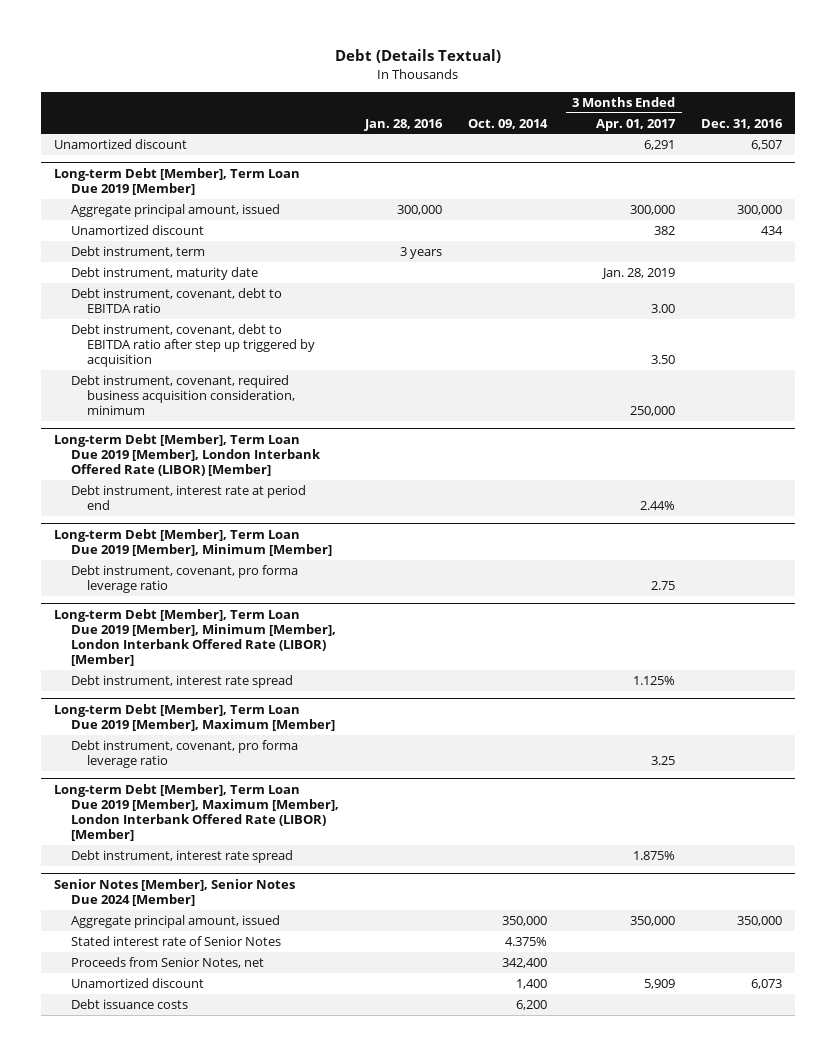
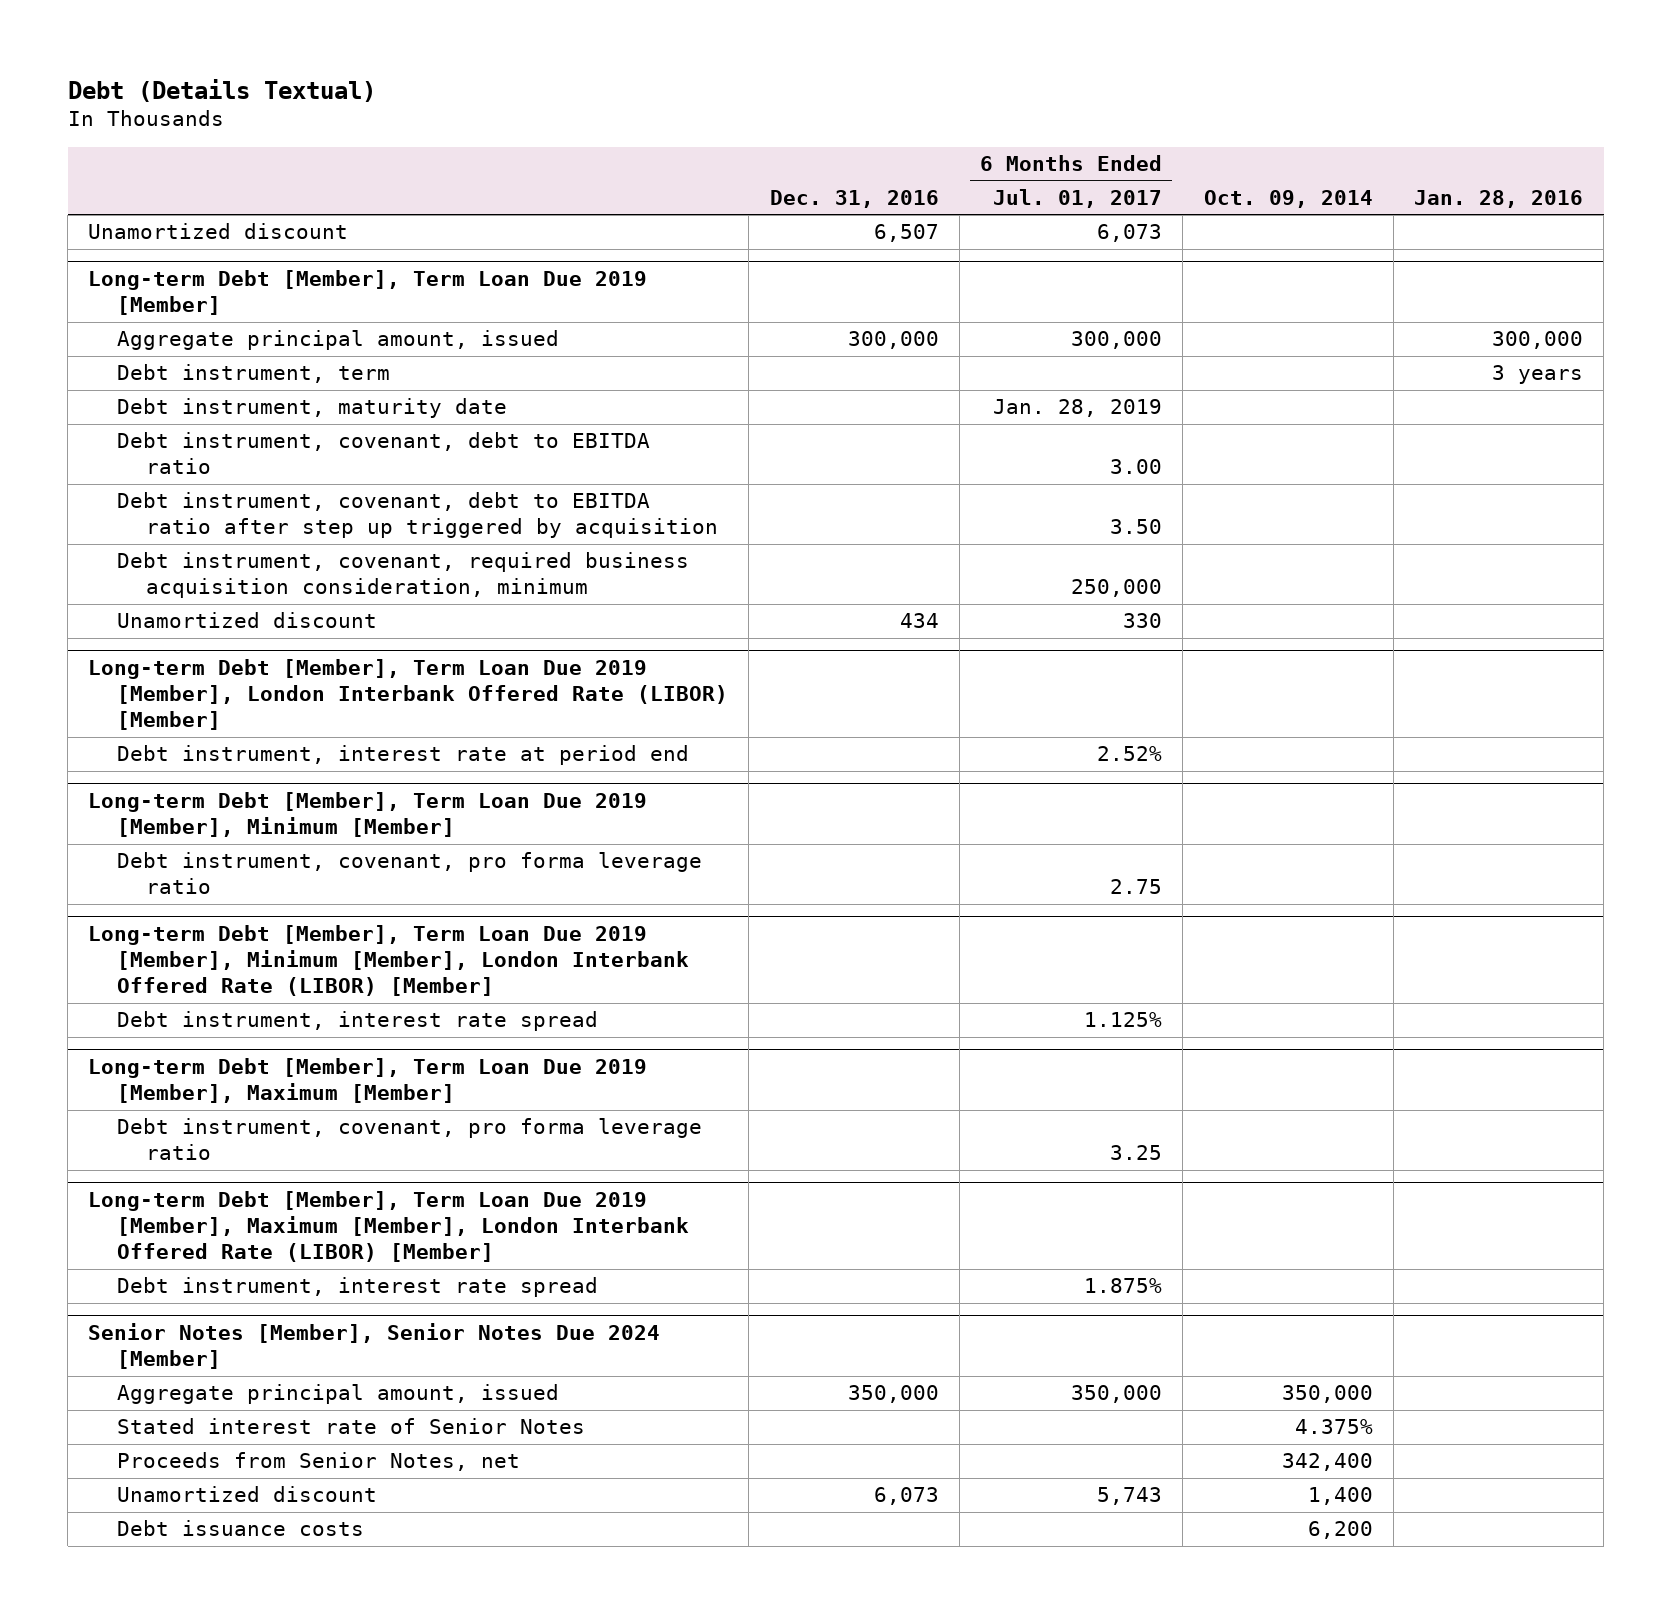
- | Jan. 28, 2016 | Oct. 09, 2014 | 3 Months Ended Apr. 01, 2017 | Dec. 31, 2016
+ | Dec. 31, 2016 | 6 Months Ended Jul. 01, 2017 | Oct. 09, 2014 | Jan. 28, 2016
@ Long-term Debt [Member], Term Loan Due 2019 [Member]
moved down: Unamortized discount | 434 | 330 | |

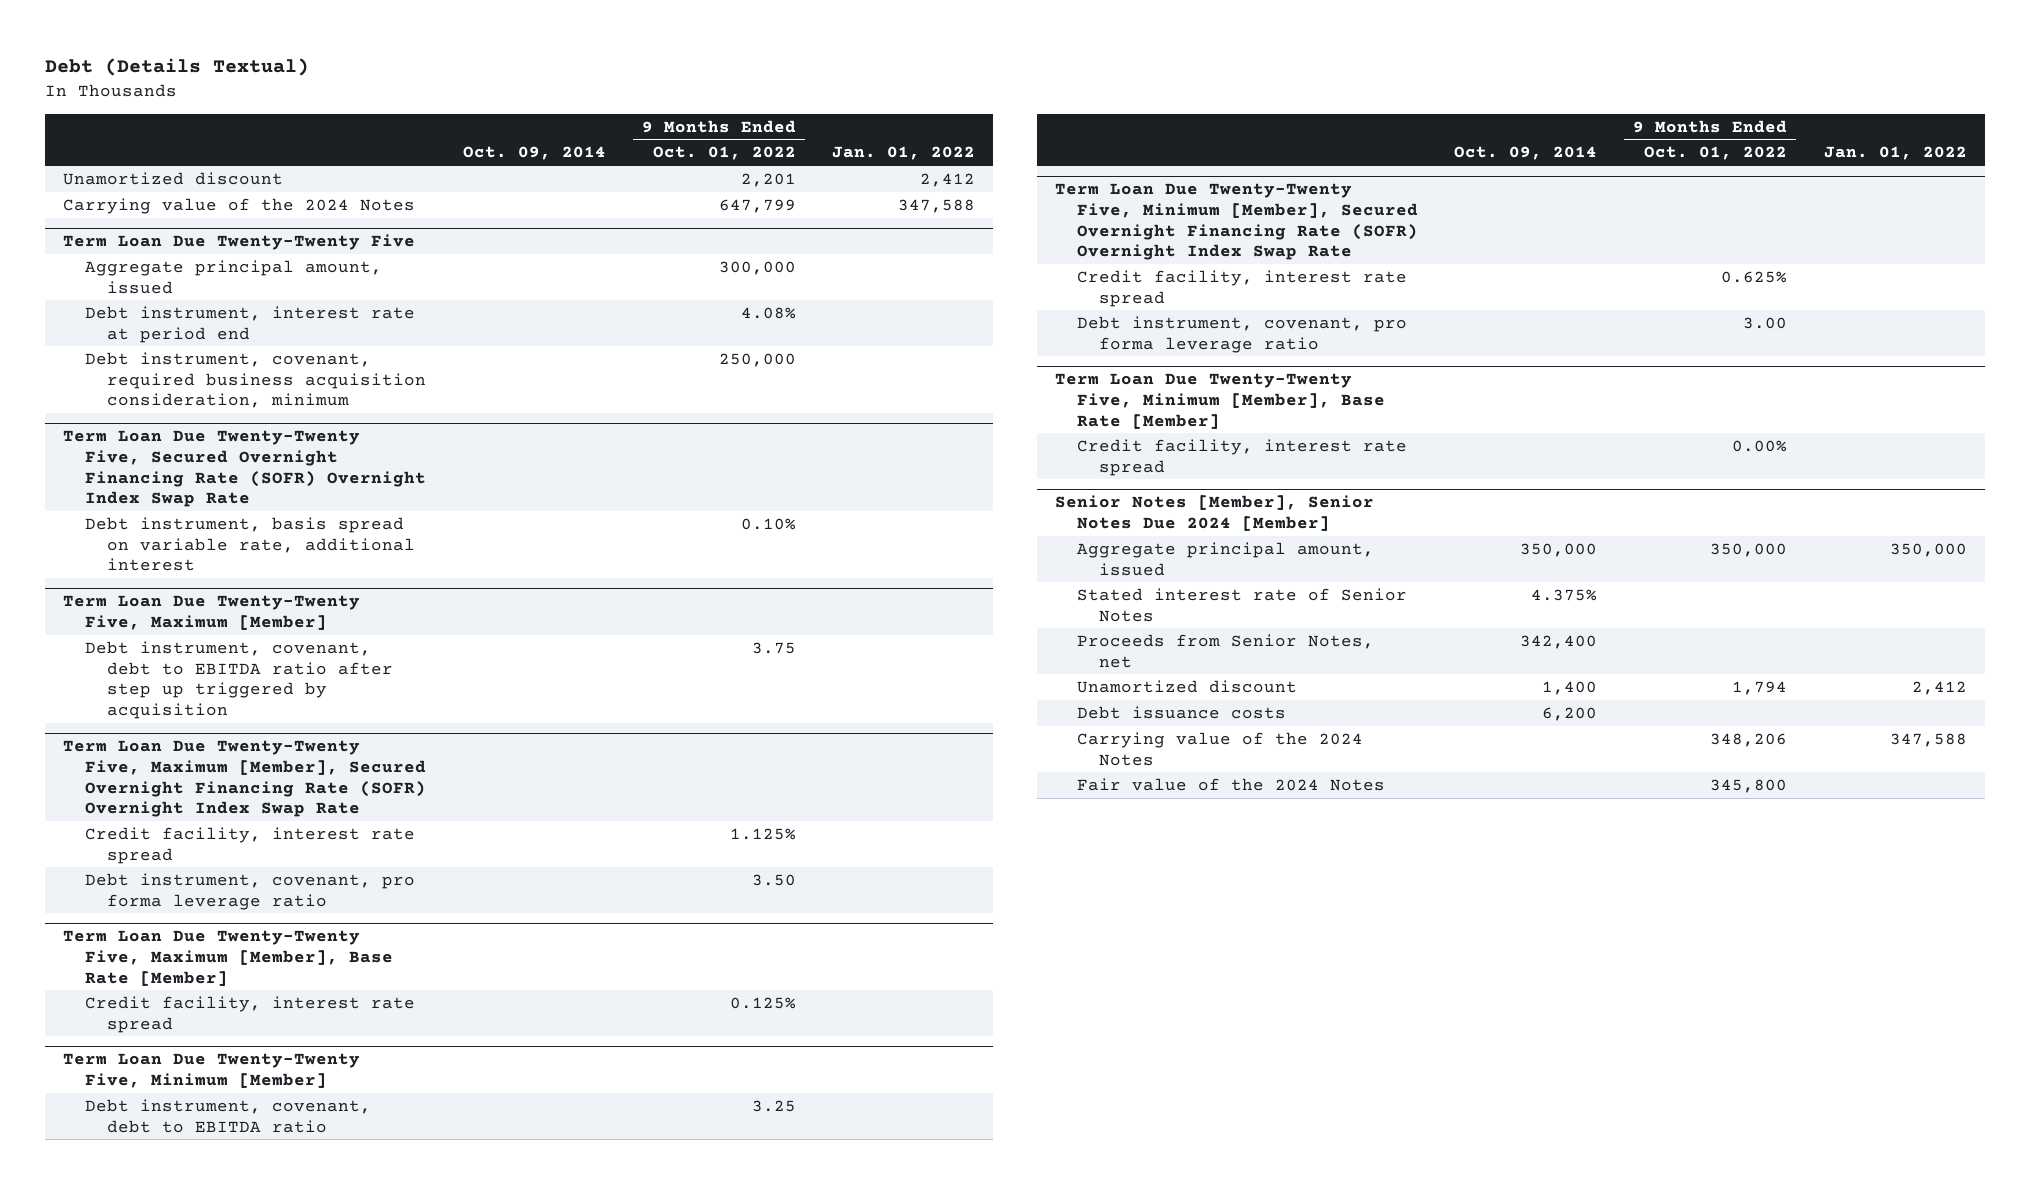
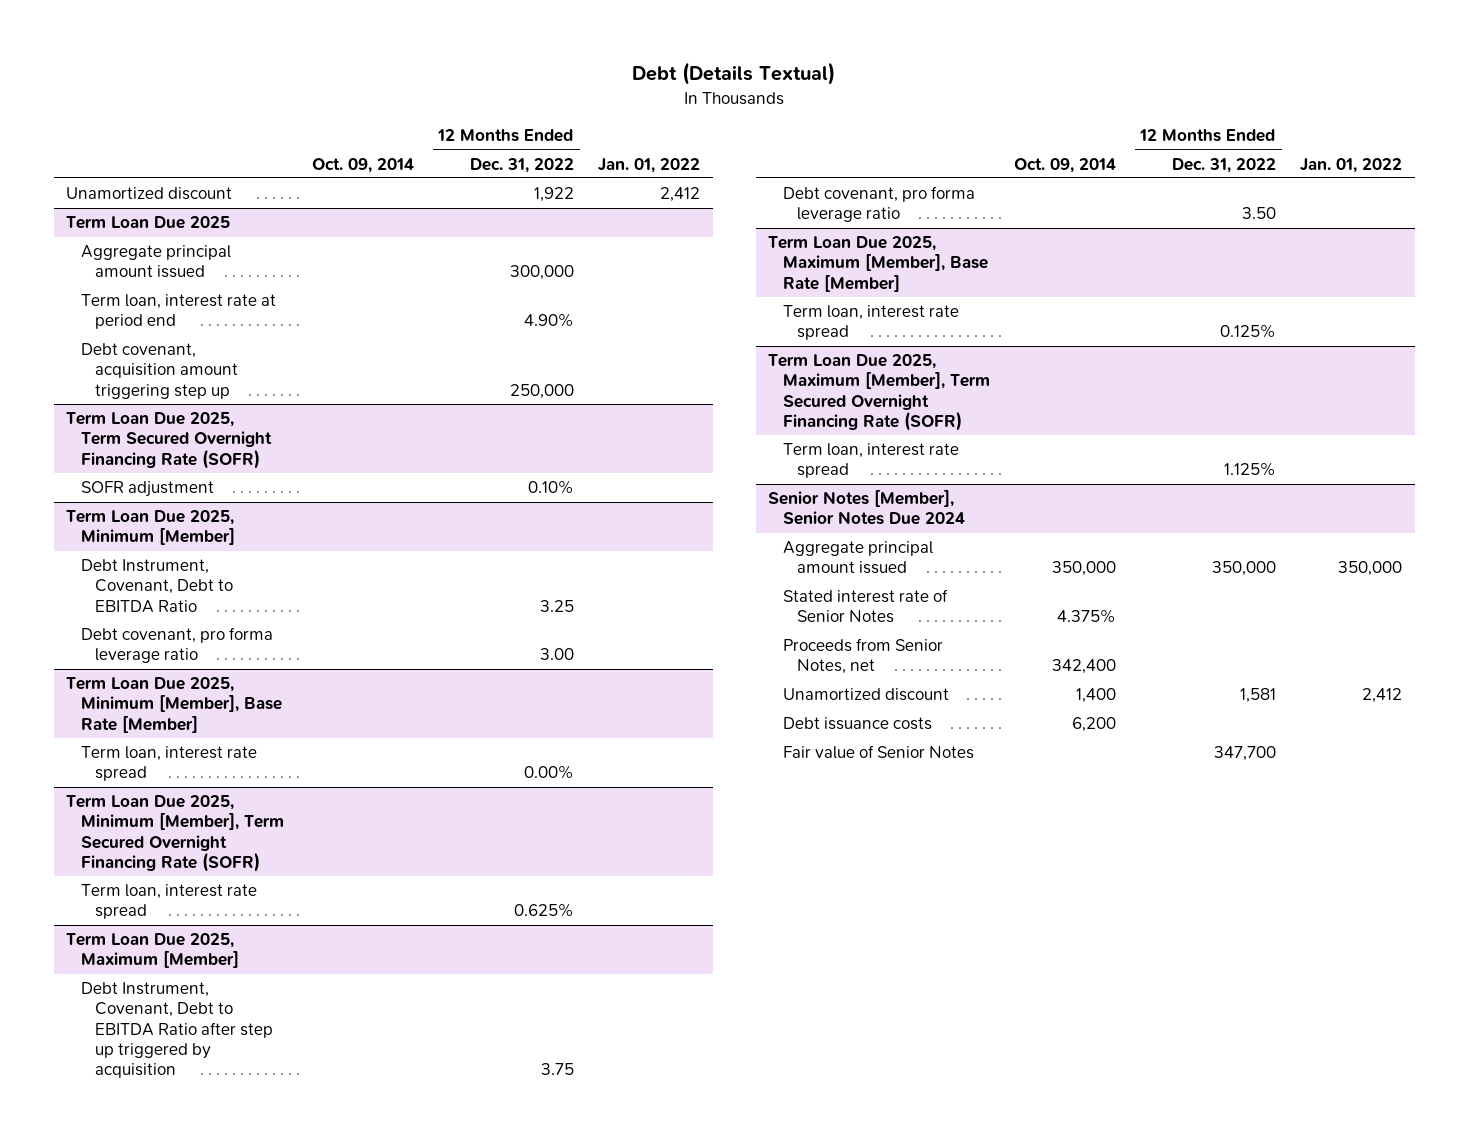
- | Oct. 09, 2014 | 9 Months Ended Oct. 01, 2022 | Jan. 01, 2022
+ | Oct. 09, 2014 | 12 Months Ended Dec. 31, 2022 | Jan. 01, 2022
- Carrying value of the 2024 Notes | | 647,799 | 347,588
- Term Loan Due Twenty-Twenty Five
- Aggregate principal amount, issued | | 300,000 |
- Debt instrument, interest rate at period end | | 4.08% |
- Debt instrument, covenant, required business acquisition consideration, minimum | | 250,000 |
- Term Loan Due Twenty-Twenty Five, Secured Overnight Financing Rate (SOFR) Overnight Index Swap Rate
- Debt instrument, basis spread on variable rate, additional interest | | 0.10% |
- Term Loan Due Twenty-Twenty Five, Maximum [Member]
- Debt instrument, covenant, debt to EBITDA ratio after step up triggered by acquisition | | 3.75 |
- Term Loan Due Twenty-Twenty Five, Maximum [Member], Secured Overnight Financing Rate (SOFR) Overnight Index Swap Rate
- Credit facility, interest rate spread | | 1.125% |
- Debt instrument, covenant, pro forma leverage ratio | | 3.50 |
- Term Loan Due Twenty-Twenty Five, Maximum [Member], Base Rate [Member]
- Credit facility, interest rate spread | | 0.125% |
- Term Loan Due Twenty-Twenty Five, Minimum [Member]
- Debt instrument, covenant, debt to EBITDA ratio | | 3.25 |
- Term Loan Due Twenty-Twenty Five, Minimum [Member], Secured Overnight Financing Rate (SOFR) Overnight Index Swap Rate
- Credit facility, interest rate spread | | 0.625% |
- Debt instrument, covenant, pro forma leverage ratio | | 3.00 |
- Term Loan Due Twenty-Twenty Five, Minimum [Member], Base Rate [Member]
- Credit facility, interest rate spread | | 0.00% |
- Senior Notes [Member], Senior Notes Due 2024 [Member]
- Aggregate principal amount, issued | 350,000 | 350,000 | 350,000
+ Term Loan Due 2025
+ Aggregate principal amount issued | | 300,000 |
+ Term loan, interest rate at period end | | 4.90% |
+ Debt covenant, acquisition amount triggering step up | | 250,000 |
+ Term Loan Due 2025, Term Secured Overnight Financing Rate (SOFR)
+ SOFR adjustment | | 0.10% |
+ Term Loan Due 2025, Minimum [Member]
+ Debt Instrument, Covenant, Debt to EBITDA Ratio | | 3.25 |
+ Debt covenant, pro forma leverage ratio | | 3.00 |
+ Term Loan Due 2025, Minimum [Member], Base Rate [Member]
+ Term loan, interest rate spread | | 0.00% |
+ Term Loan Due 2025, Minimum [Member], Term Secured Overnight Financing Rate (SOFR)
+ Term loan, interest rate spread | | 0.625% |
+ Term Loan Due 2025, Maximum [Member]
+ Debt Instrument, Covenant, Debt to EBITDA Ratio after step up triggered by acquisition | | 3.75 |
+ Debt covenant, pro forma leverage ratio | | 3.50 |
+ Term Loan Due 2025, Maximum [Member], Base Rate [Member]
+ Term loan, interest rate spread | | 0.125% |
+ Term Loan Due 2025, Maximum [Member], Term Secured Overnight Financing Rate (SOFR)
+ Term loan, interest rate spread | | 1.125% |
+ Senior Notes [Member], Senior Notes Due 2024
+ Aggregate principal amount issued | 350,000 | 350,000 | 350,000
- Carrying value of the 2024 Notes | | 348,206 | 347,588
- Fair value of the 2024 Notes | | 345,800 |
+ Fair value of Senior Notes | | 347,700 |

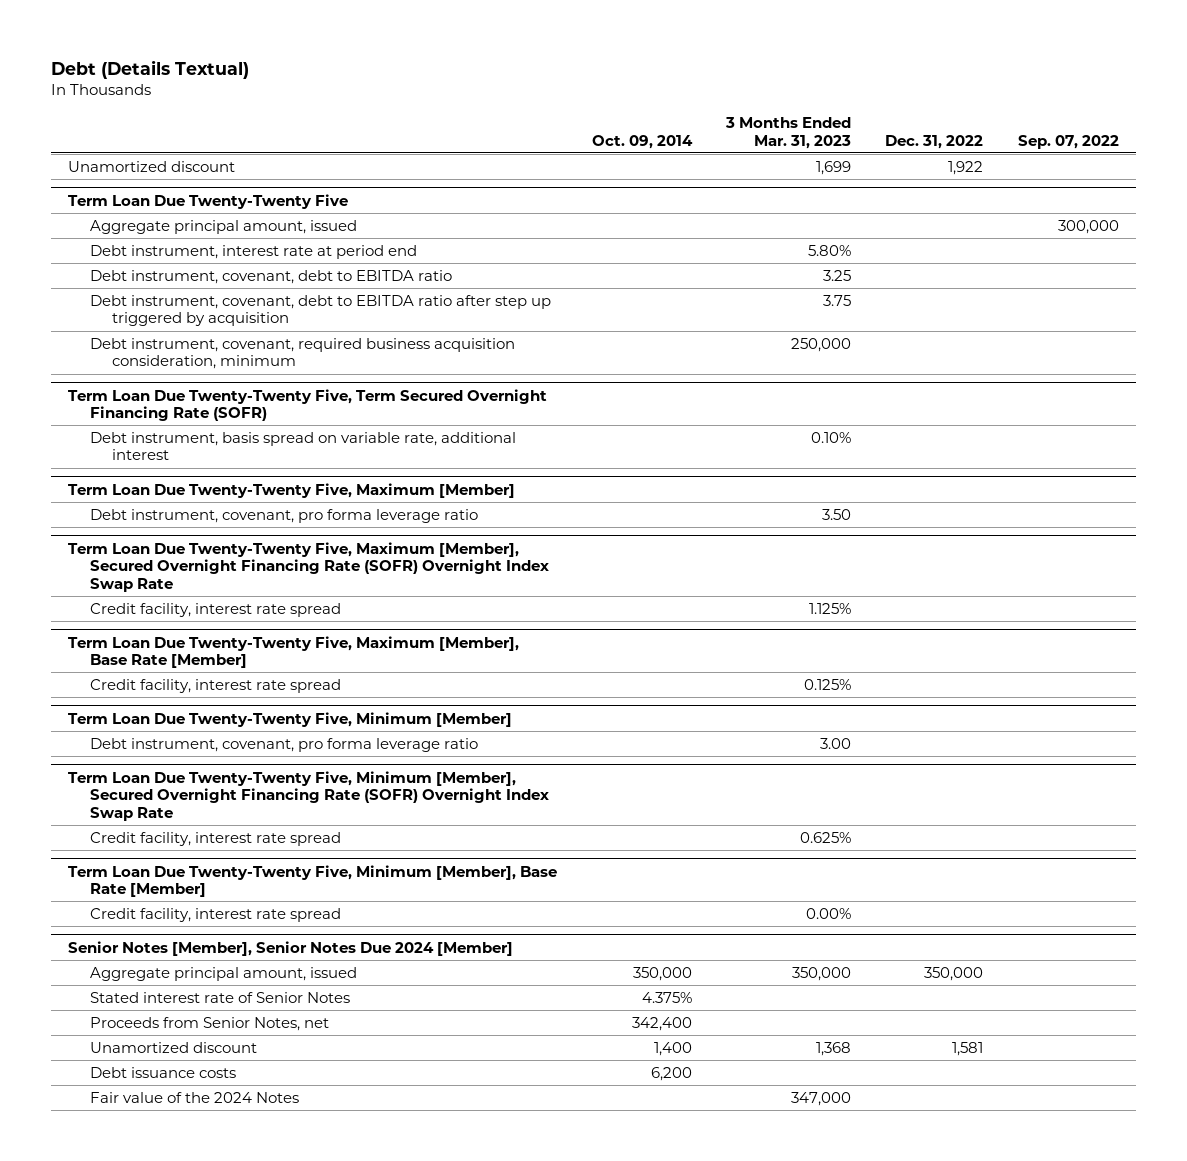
- | Oct. 09, 2014 | 12 Months Ended Dec. 31, 2022 | Jan. 01, 2022
+ | Oct. 09, 2014 | 3 Months Ended Mar. 31, 2023 | Dec. 31, 2022 | Sep. 07, 2022
- Term Loan Due 2025
- Aggregate principal amount issued | | 300,000 |
- Term loan, interest rate at period end | | 4.90% |
- Debt covenant, acquisition amount triggering step up | | 250,000 |
- Term Loan Due 2025, Term Secured Overnight Financing Rate (SOFR)
- SOFR adjustment | | 0.10% |
- Term Loan Due 2025, Minimum [Member]
- Debt Instrument, Covenant, Debt to EBITDA Ratio | | 3.25 |
- Debt covenant, pro forma leverage ratio | | 3.00 |
- Term Loan Due 2025, Minimum [Member], Base Rate [Member]
- Term loan, interest rate spread | | 0.00% |
- Term Loan Due 2025, Minimum [Member], Term Secured Overnight Financing Rate (SOFR)
- Term loan, interest rate spread | | 0.625% |
- Term Loan Due 2025, Maximum [Member]
- Debt Instrument, Covenant, Debt to EBITDA Ratio after step up triggered by acquisition | | 3.75 |
- Debt covenant, pro forma leverage ratio | | 3.50 |
- Term Loan Due 2025, Maximum [Member], Base Rate [Member]
- Term loan, interest rate spread | | 0.125% |
- Term Loan Due 2025, Maximum [Member], Term Secured Overnight Financing Rate (SOFR)
- Term loan, interest rate spread | | 1.125% |
- Senior Notes [Member], Senior Notes Due 2024
- Aggregate principal amount issued | 350,000 | 350,000 | 350,000
+ Term Loan Due Twenty-Twenty Five
+ Aggregate principal amount, issued | | | | 300,000
+ Debt instrument, interest rate at period end | | 5.80% | |
+ Debt instrument, covenant, debt to EBITDA ratio | | 3.25 | |
+ Debt instrument, covenant, debt to EBITDA ratio after step up triggered by acquisition | | 3.75 | |
+ Debt instrument, covenant, required business acquisition consideration, minimum | | 250,000 | |
+ Term Loan Due Twenty-Twenty Five, Term Secured Overnight Financing Rate (SOFR)
+ Debt instrument, basis spread on variable rate, additional interest | | 0.10% | |
+ Term Loan Due Twenty-Twenty Five, Maximum [Member]
+ Debt instrument, covenant, pro forma leverage ratio | | 3.50 | |
+ Term Loan Due Twenty-Twenty Five, Maximum [Member], Secured Overnight Financing Rate (SOFR) Overnight Index Swap Rate
+ Credit facility, interest rate spread | | 1.125% | |
+ Term Loan Due Twenty-Twenty Five, Maximum [Member], Base Rate [Member]
+ Credit facility, interest rate spread | | 0.125% | |
+ Term Loan Due Twenty-Twenty Five, Minimum [Member]
+ Debt instrument, covenant, pro forma leverage ratio | | 3.00 | |
+ Term Loan Due Twenty-Twenty Five, Minimum [Member], Secured Overnight Financing Rate (SOFR) Overnight Index Swap Rate
+ Credit facility, interest rate spread | | 0.625% | |
+ Term Loan Due Twenty-Twenty Five, Minimum [Member], Base Rate [Member]
+ Credit facility, interest rate spread | | 0.00% | |
+ Senior Notes [Member], Senior Notes Due 2024 [Member]
+ Aggregate principal amount, issued | 350,000 | 350,000 | 350,000 |
- Fair value of Senior Notes | | 347,700 |
+ Fair value of the 2024 Notes | | 347,000 | |

